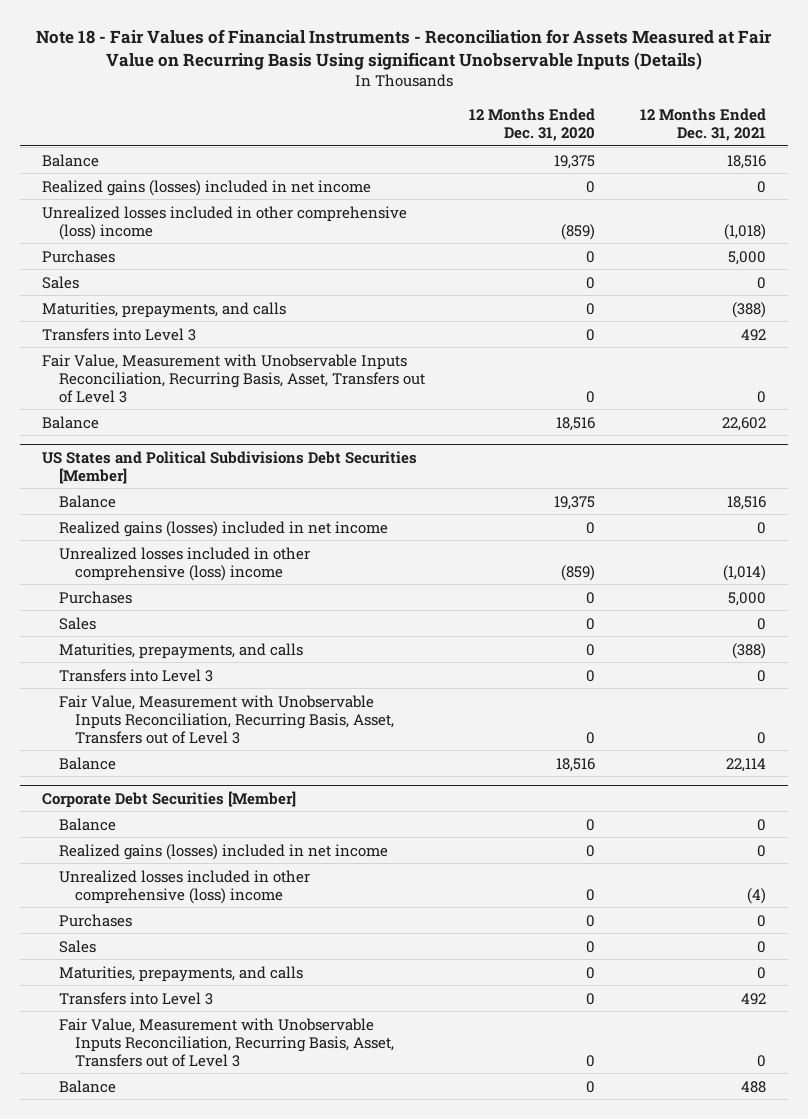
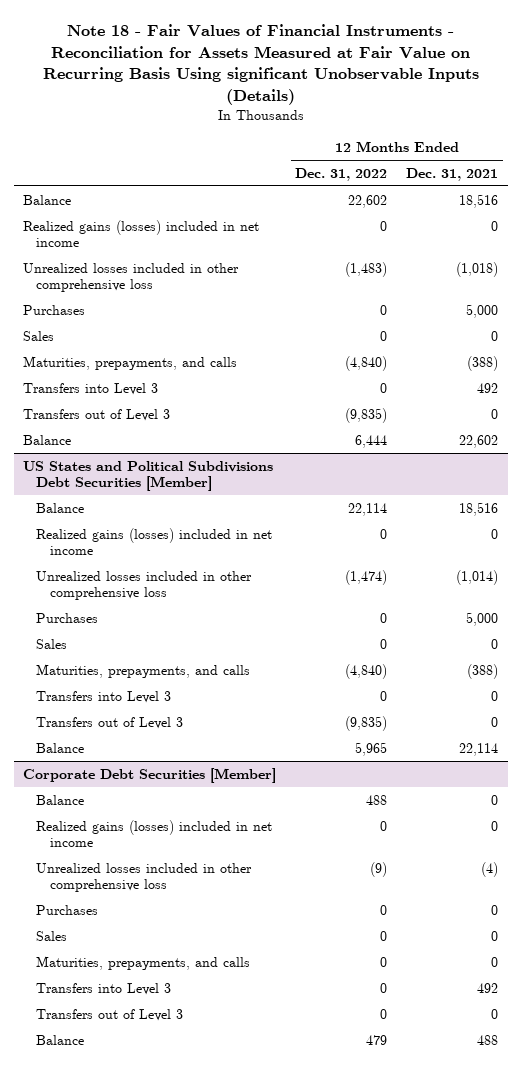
- | 12 Months Ended Dec. 31, 2020 | 12 Months Ended Dec. 31, 2021
+ | 12 Months Ended Dec. 31, 2022 | 12 Months Ended Dec. 31, 2021
- Unrealized losses included in other comprehensive (loss) income | (859) | (1,018)
+ Unrealized losses included in other comprehensive loss | (1,483) | (1,018)
- Fair Value, Measurement with Unobservable Inputs Reconciliation, Recurring Basis, Asset, Transfers out of Level 3 | 0 | 0
+ Transfers out of Level 3 | (9,835) | 0
@ US States and Political Subdivisions Debt Securities [Member]
- Unrealized losses included in other comprehensive (loss) income | (859) | (1,014)
+ Unrealized losses included in other comprehensive loss | (1,474) | (1,014)
- Fair Value, Measurement with Unobservable Inputs Reconciliation, Recurring Basis, Asset, Transfers out of Level 3 | 0 | 0
+ Transfers out of Level 3 | (9,835) | 0
@ Corporate Debt Securities [Member]
- Unrealized losses included in other comprehensive (loss) income | 0 | (4)
+ Unrealized losses included in other comprehensive loss | (9) | (4)
- Fair Value, Measurement with Unobservable Inputs Reconciliation, Recurring Basis, Asset, Transfers out of Level 3 | 0 | 0
+ Transfers out of Level 3 | 0 | 0

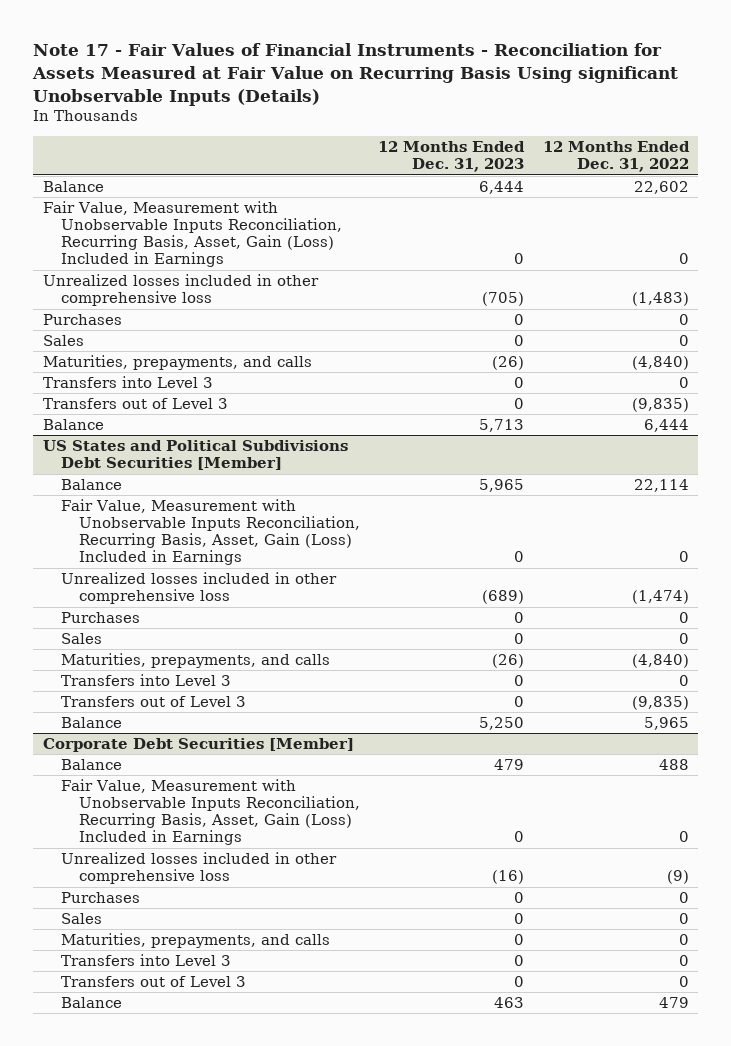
- Note 18 - Fair Values of Financial Instruments - Reconciliation for Assets Measured at Fair Value on Recurring Basis Using significant Unobservable Inputs (Details)
+ Note 17 - Fair Values of Financial Instruments - Reconciliation for Assets Measured at Fair Value on Recurring Basis Using significant Unobservable Inputs (Details)
- | 12 Months Ended Dec. 31, 2022 | 12 Months Ended Dec. 31, 2021
+ | 12 Months Ended Dec. 31, 2023 | 12 Months Ended Dec. 31, 2022
- Realized gains (losses) included in net income | 0 | 0
+ Fair Value, Measurement with Unobservable Inputs Reconciliation, Recurring Basis, Asset, Gain (Loss) Included in Earnings | 0 | 0
@ US States and Political Subdivisions Debt Securities [Member]
- Realized gains (losses) included in net income | 0 | 0
+ Fair Value, Measurement with Unobservable Inputs Reconciliation, Recurring Basis, Asset, Gain (Loss) Included in Earnings | 0 | 0
@ Corporate Debt Securities [Member]
- Realized gains (losses) included in net income | 0 | 0
+ Fair Value, Measurement with Unobservable Inputs Reconciliation, Recurring Basis, Asset, Gain (Loss) Included in Earnings | 0 | 0

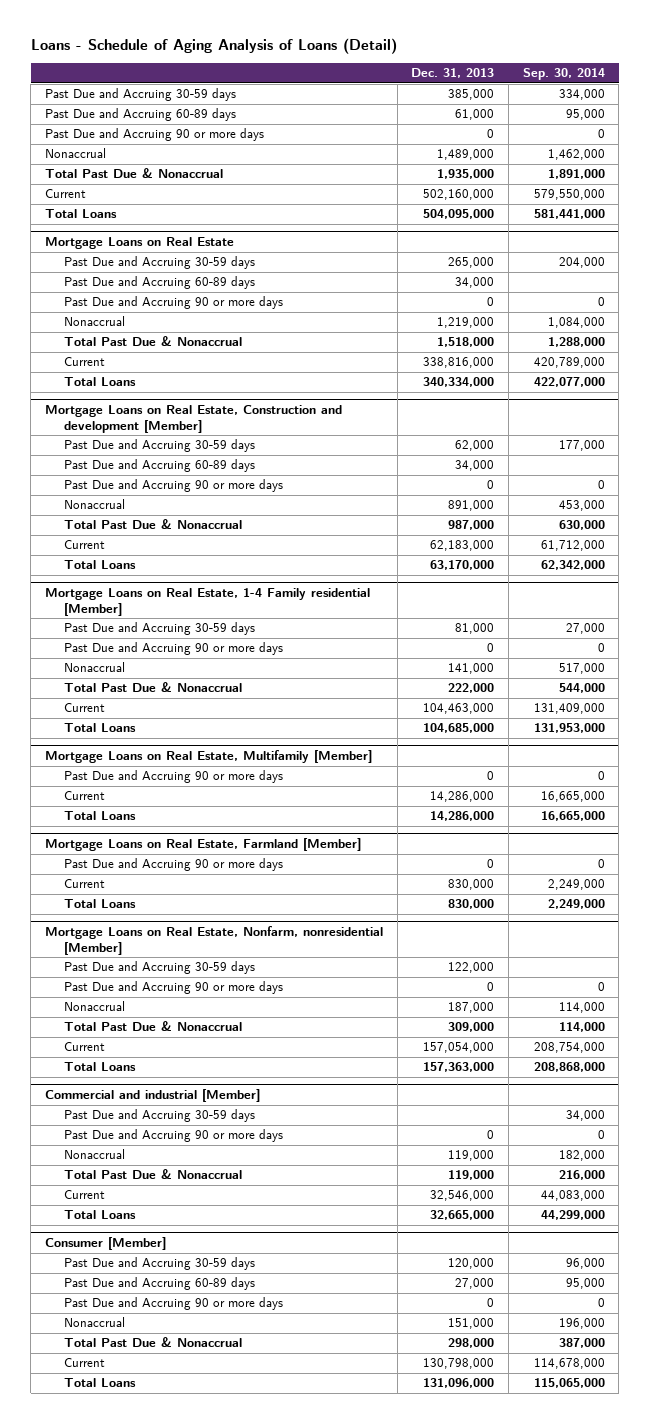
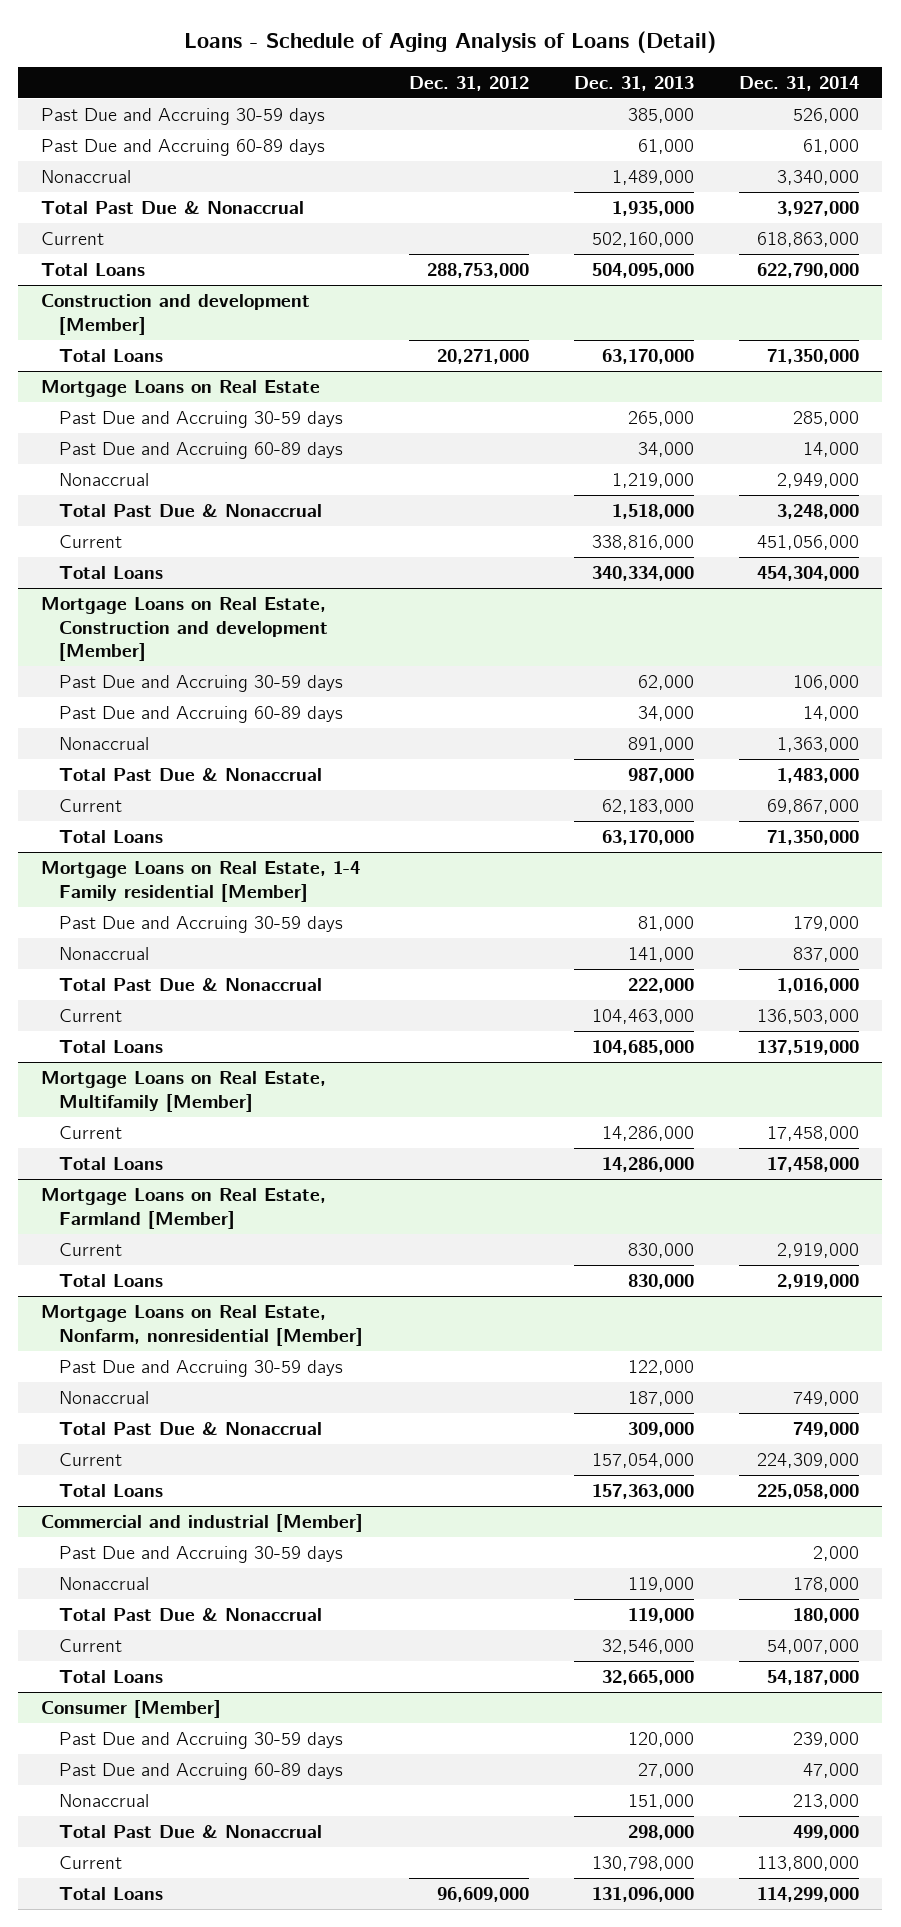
- | Dec. 31, 2013 | Sep. 30, 2014
+ | Dec. 31, 2012 | Dec. 31, 2013 | Dec. 31, 2014
- Past Due and Accruing 90 or more days | 0 | 0
+ Construction and development [Member]
+ Total Loans | 20,271,000 | 63,170,000 | 71,350,000
@ Mortgage Loans on Real Estate
- Past Due and Accruing 90 or more days | 0 | 0
@ Mortgage Loans on Real Estate, Construction and development [Member]
- Past Due and Accruing 90 or more days | 0 | 0
@ Mortgage Loans on Real Estate, 1-4 Family residential [Member]
- Past Due and Accruing 90 or more days | 0 | 0
@ Mortgage Loans on Real Estate, Multifamily [Member]
- Past Due and Accruing 90 or more days | 0 | 0
@ Mortgage Loans on Real Estate, Farmland [Member]
- Past Due and Accruing 90 or more days | 0 | 0
@ Mortgage Loans on Real Estate, Nonfarm, nonresidential [Member]
- Past Due and Accruing 90 or more days | 0 | 0
@ Commercial and industrial [Member]
- Past Due and Accruing 90 or more days | 0 | 0
@ Consumer [Member]
- Past Due and Accruing 90 or more days | 0 | 0

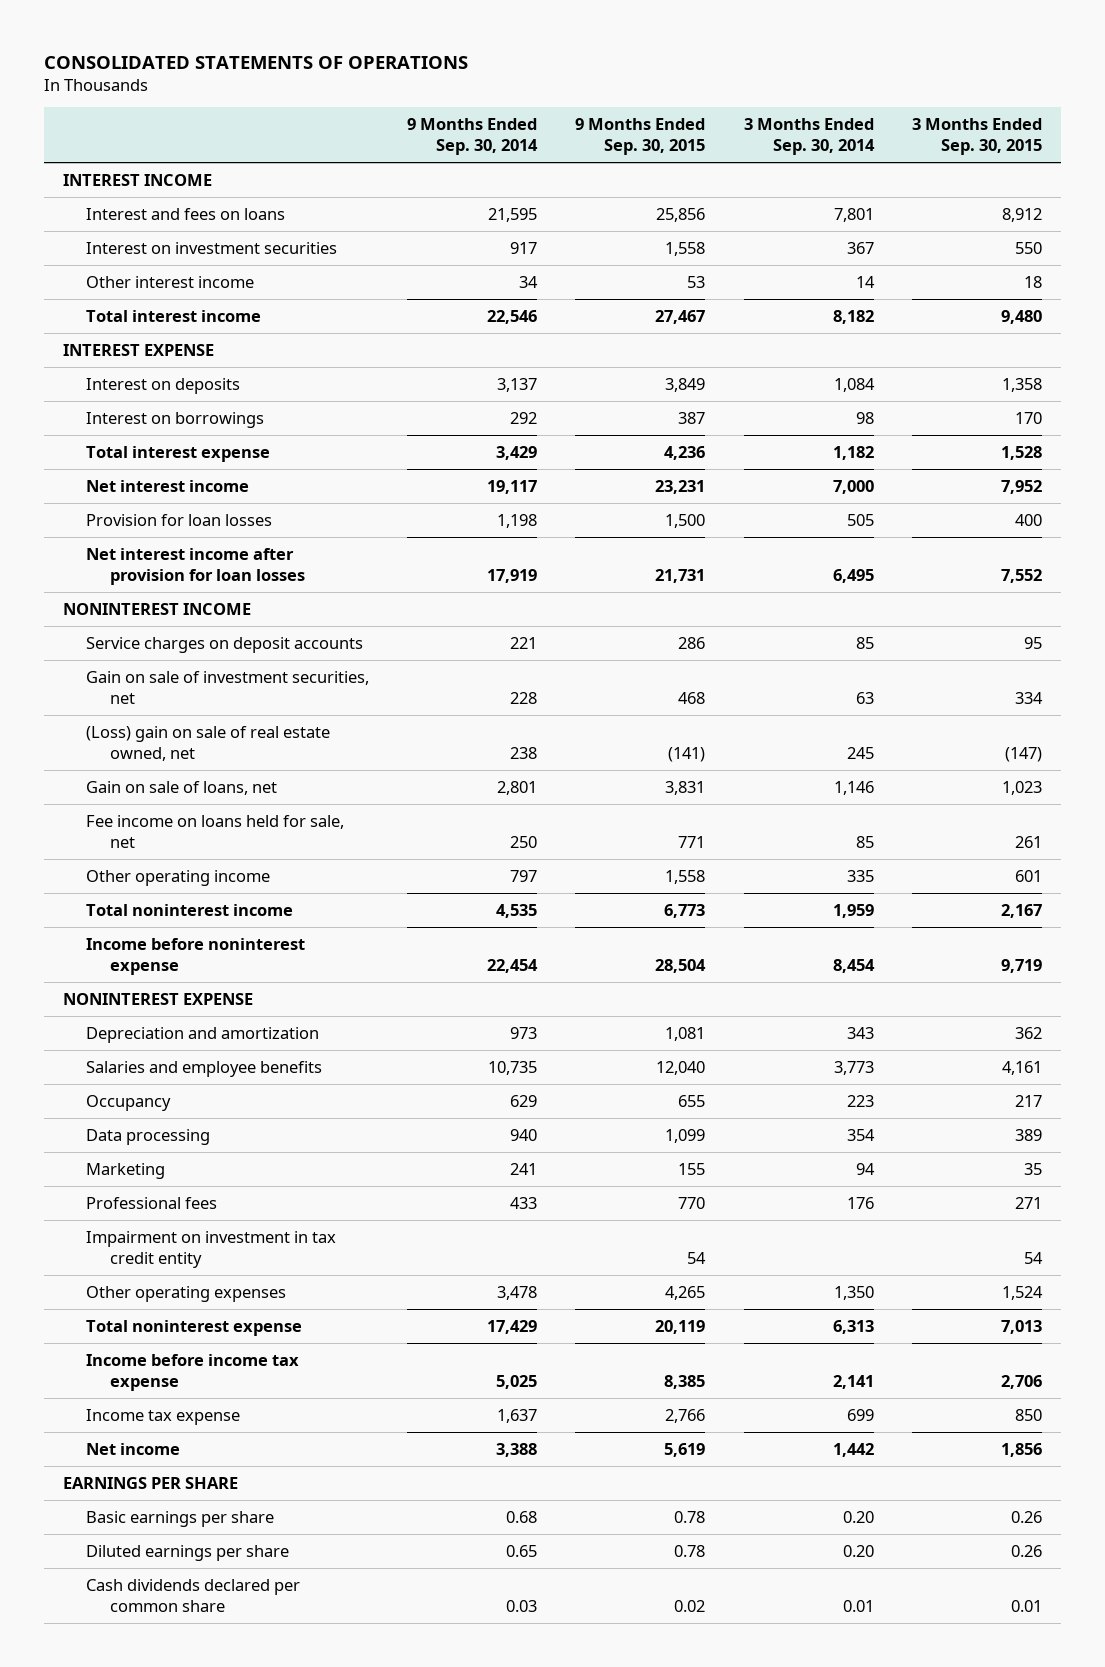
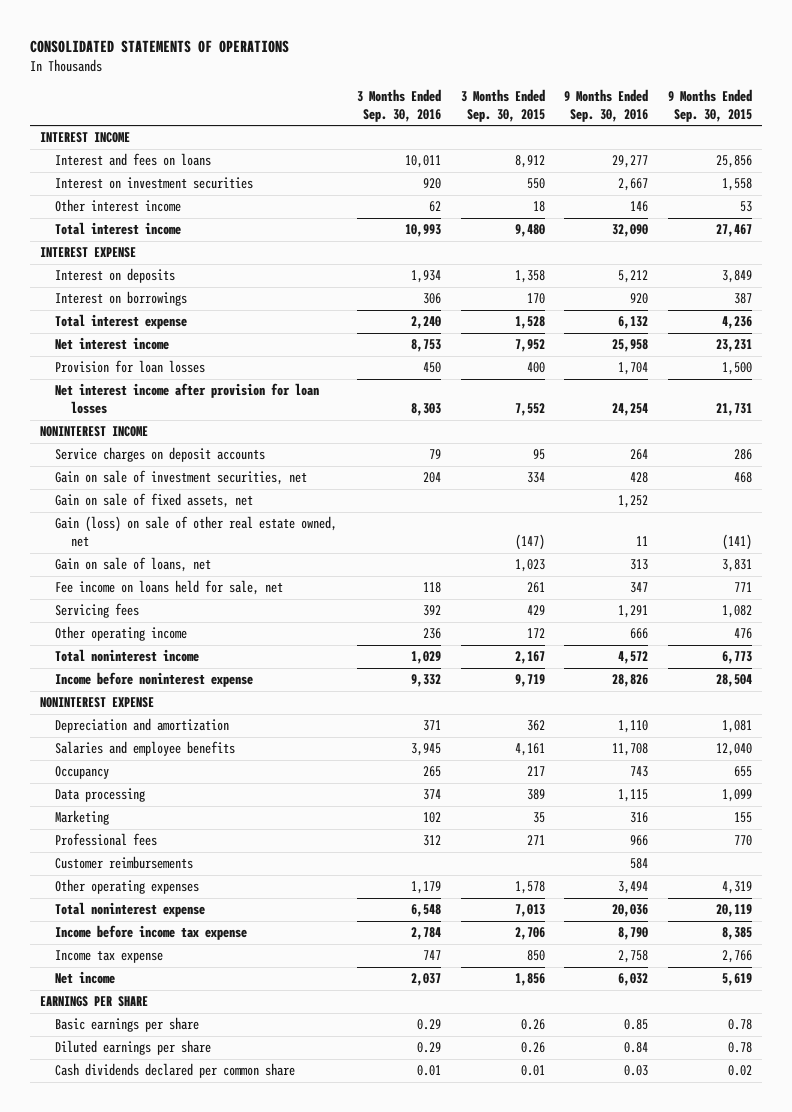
- | 9 Months Ended Sep. 30, 2014 | 9 Months Ended Sep. 30, 2015 | 3 Months Ended Sep. 30, 2014 | 3 Months Ended Sep. 30, 2015
+ | 3 Months Ended Sep. 30, 2016 | 3 Months Ended Sep. 30, 2015 | 9 Months Ended Sep. 30, 2016 | 9 Months Ended Sep. 30, 2015
- (Loss) gain on sale of real estate owned, net | 238 | (141) | 245 | (147)
+ Gain on sale of fixed assets, net | | | 1,252 |
+ Gain (loss) on sale of other real estate owned, net | | (147) | 11 | (141)
- Other operating income | 797 | 1,558 | 335 | 601
+ Servicing fees | 392 | 429 | 1,291 | 1,082
+ Other operating income | 236 | 172 | 666 | 476
- Impairment on investment in tax credit entity | | 54 | | 54
- Other operating expenses | 3,478 | 4,265 | 1,350 | 1,524
+ Customer reimbursements | | | 584 |
+ Other operating expenses | 1,179 | 1,578 | 3,494 | 4,319

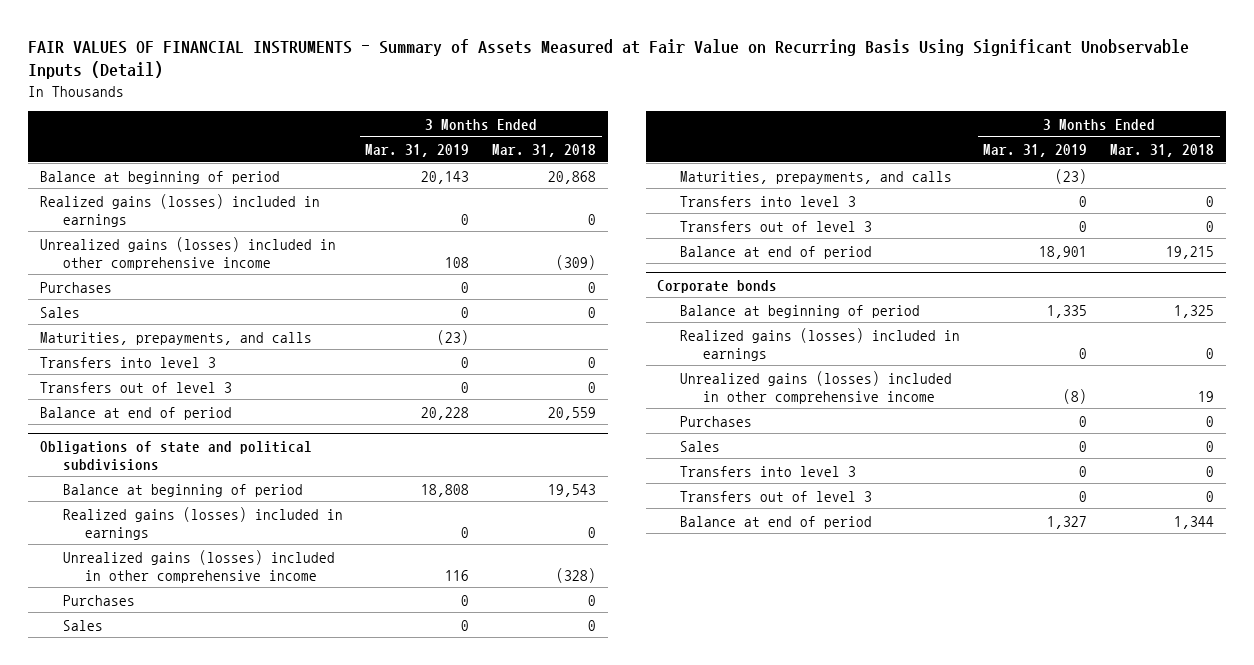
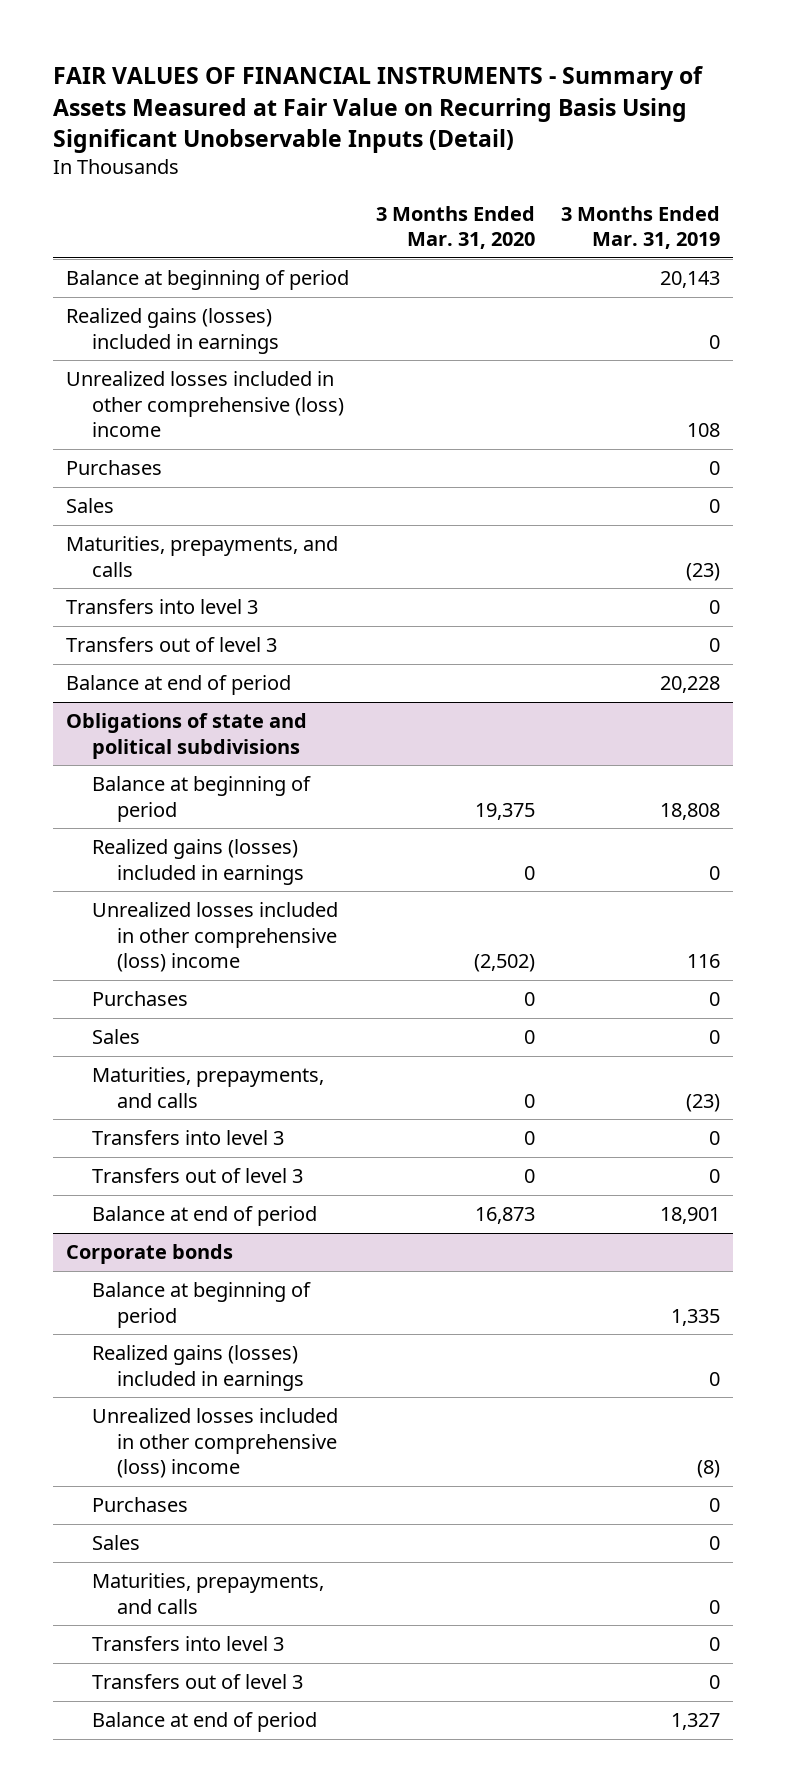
- | 3 Months Ended Mar. 31, 2019 | 3 Months Ended Mar. 31, 2018
+ | 3 Months Ended Mar. 31, 2020 | 3 Months Ended Mar. 31, 2019
- Unrealized gains (losses) included in other comprehensive income | 108 | (309)
+ Unrealized losses included in other comprehensive (loss) income | | 108
@ Obligations of state and political subdivisions
- Unrealized gains (losses) included in other comprehensive income | 116 | (328)
+ Unrealized losses included in other comprehensive (loss) income | (2,502) | 116
@ Corporate bonds
- Unrealized gains (losses) included in other comprehensive income | (8) | 19
+ Unrealized losses included in other comprehensive (loss) income | | (8)
+ Maturities, prepayments, and calls | | 0

